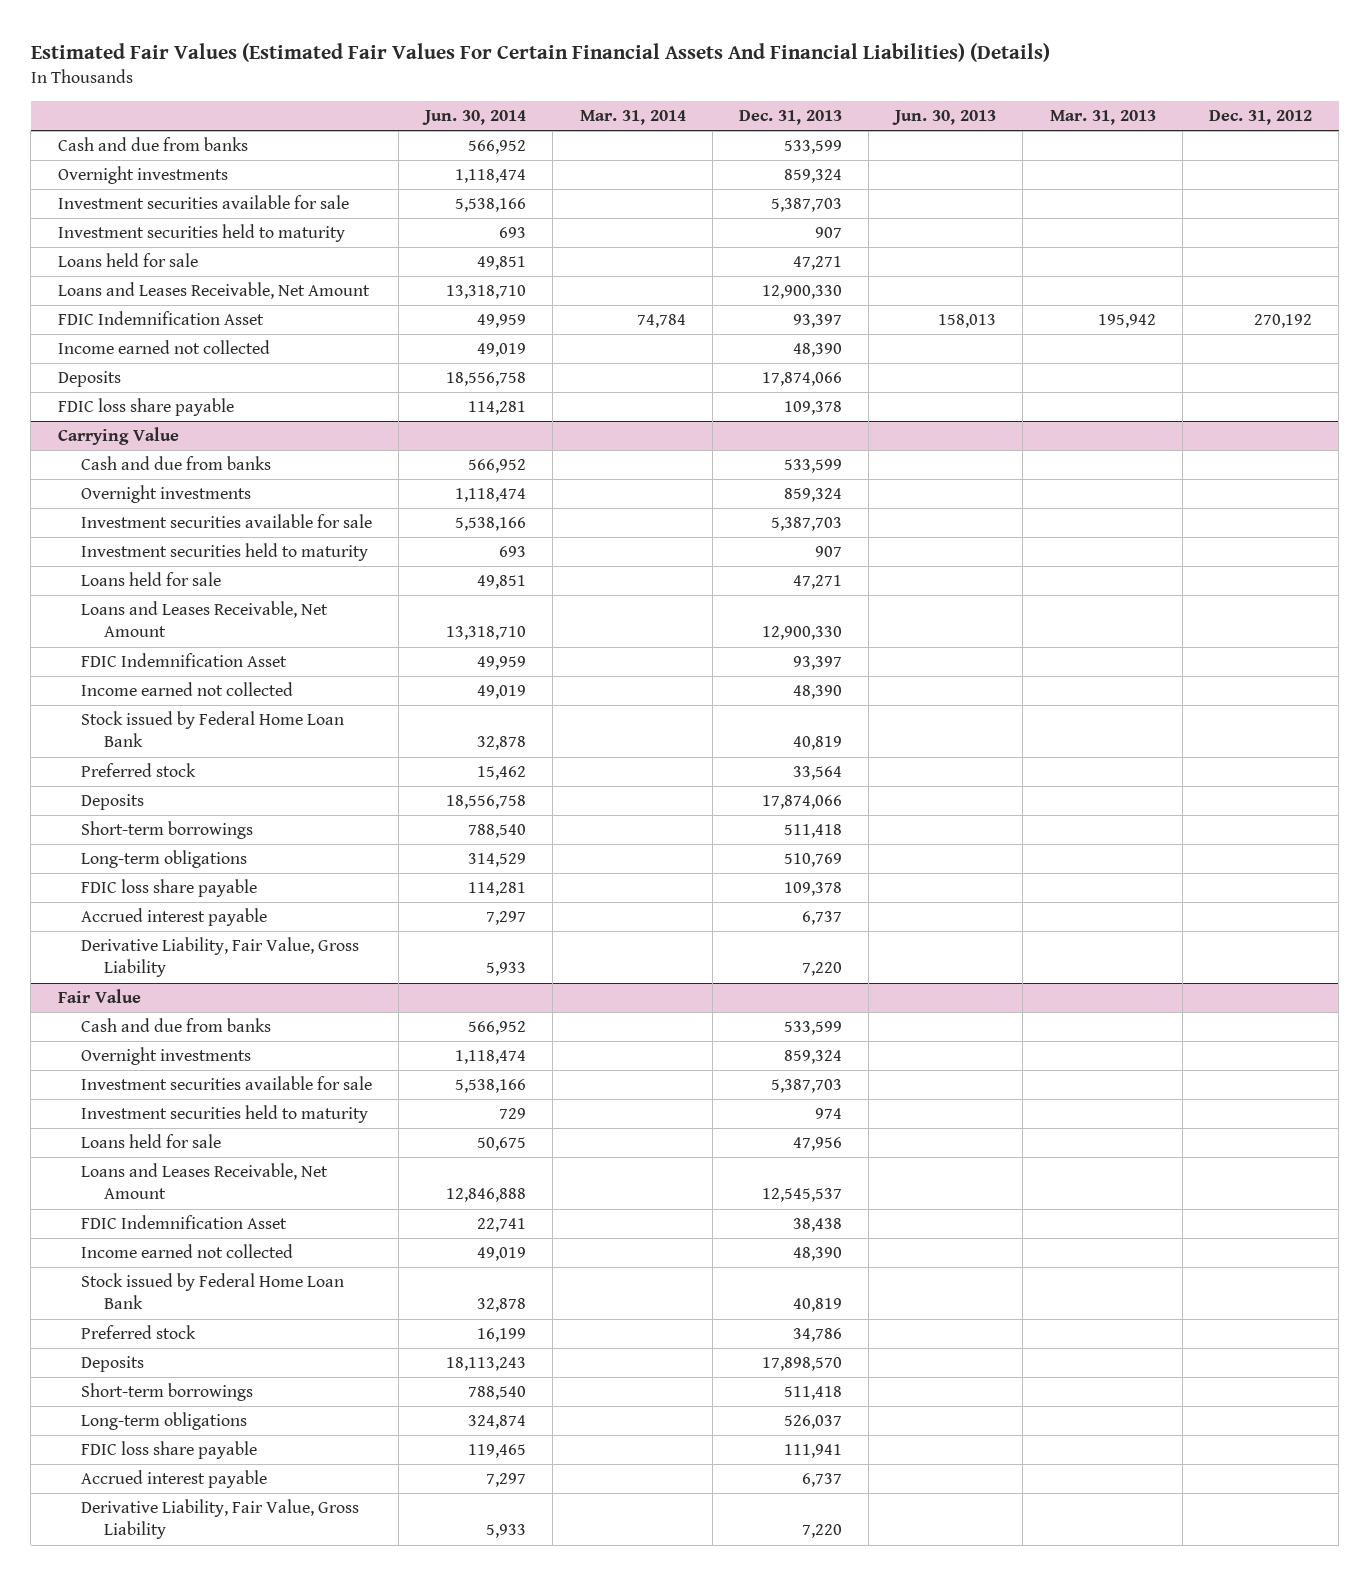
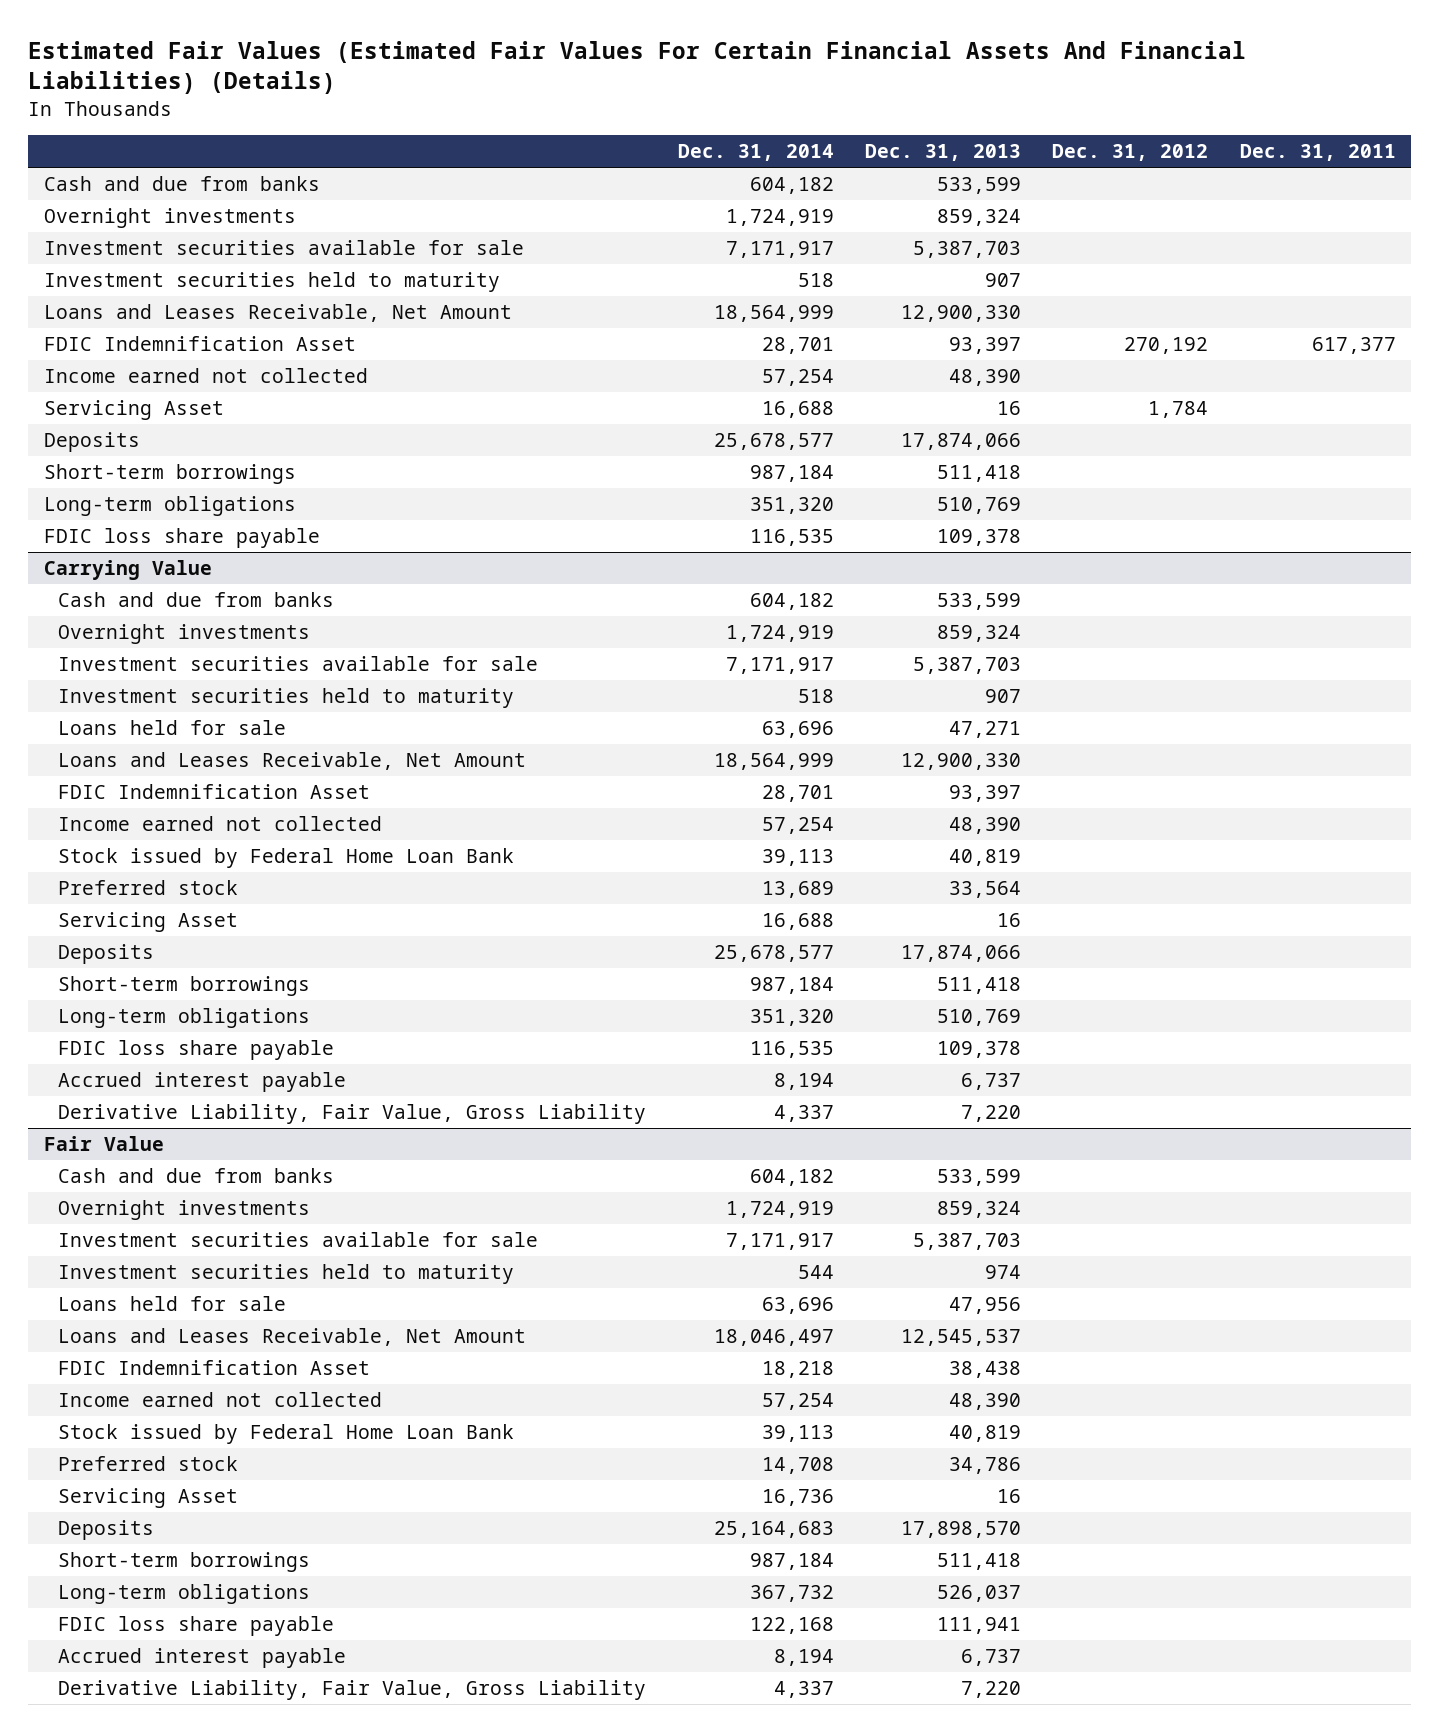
- | Jun. 30, 2014 | Mar. 31, 2014 | Dec. 31, 2013 | Jun. 30, 2013 | Mar. 31, 2013 | Dec. 31, 2012
+ | Dec. 31, 2014 | Dec. 31, 2013 | Dec. 31, 2012 | Dec. 31, 2011
- Loans held for sale | 49,851 | | 47,271 | | |
+ Servicing Asset | 16,688 | 16 | 1,784 |
+ Short-term borrowings | 987,184 | 511,418 | |
+ Long-term obligations | 351,320 | 510,769 | |
@ Carrying Value
+ Servicing Asset | 16,688 | 16 | |
@ Fair Value
+ Servicing Asset | 16,736 | 16 | |

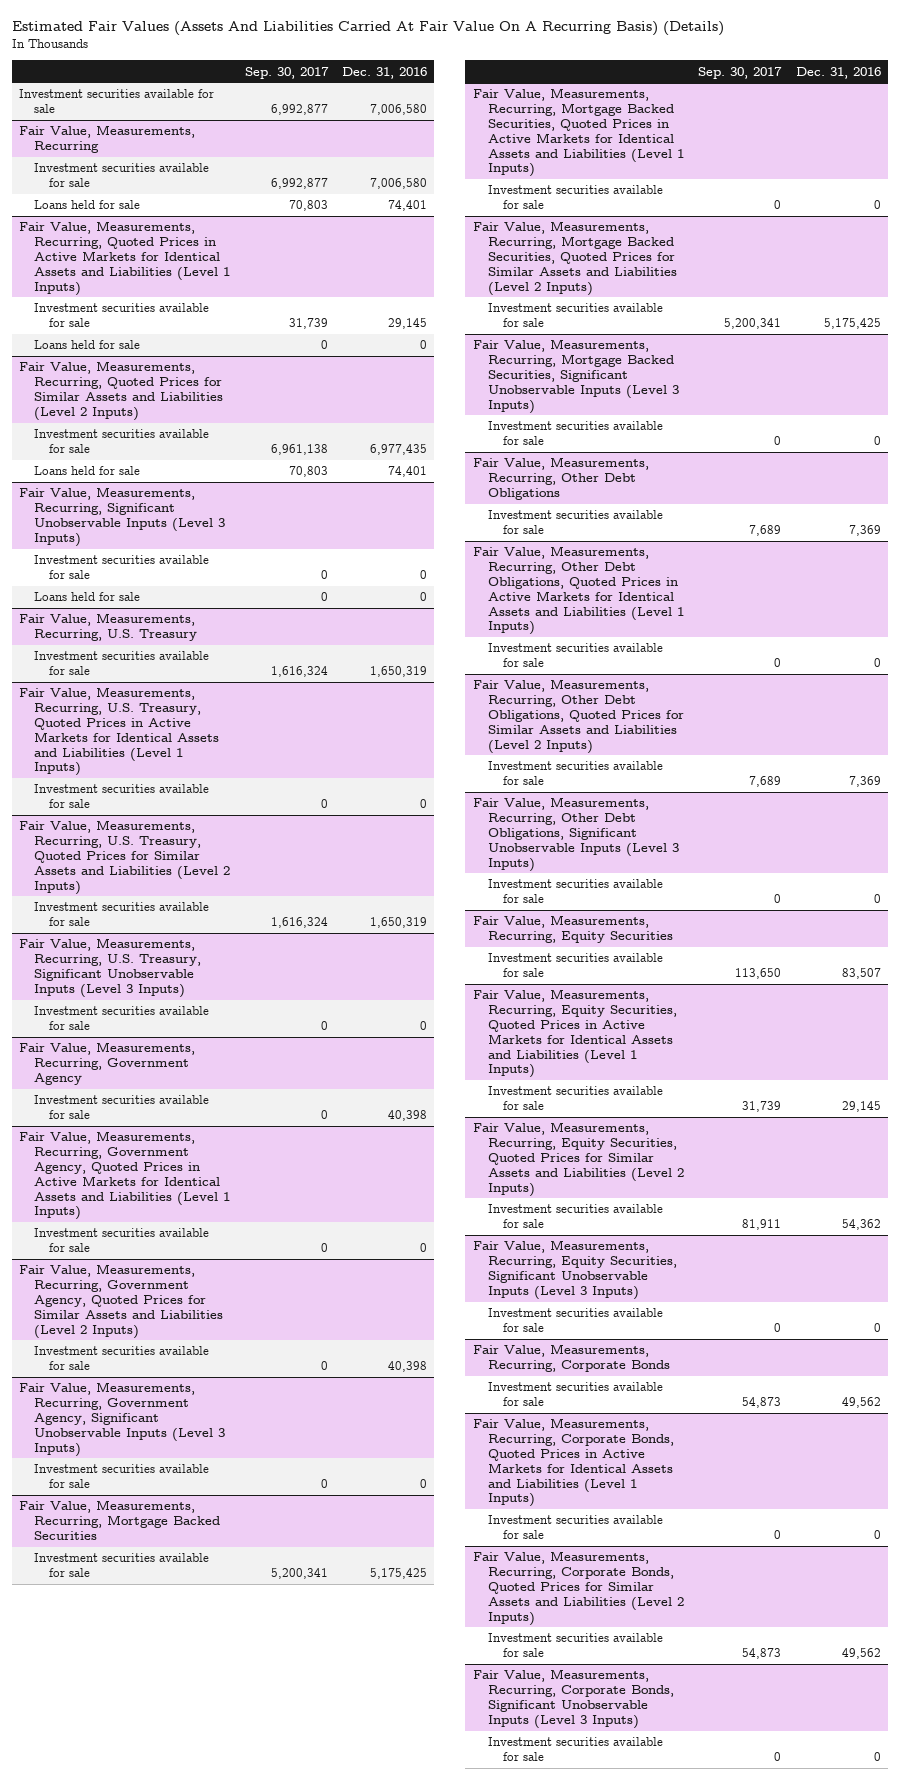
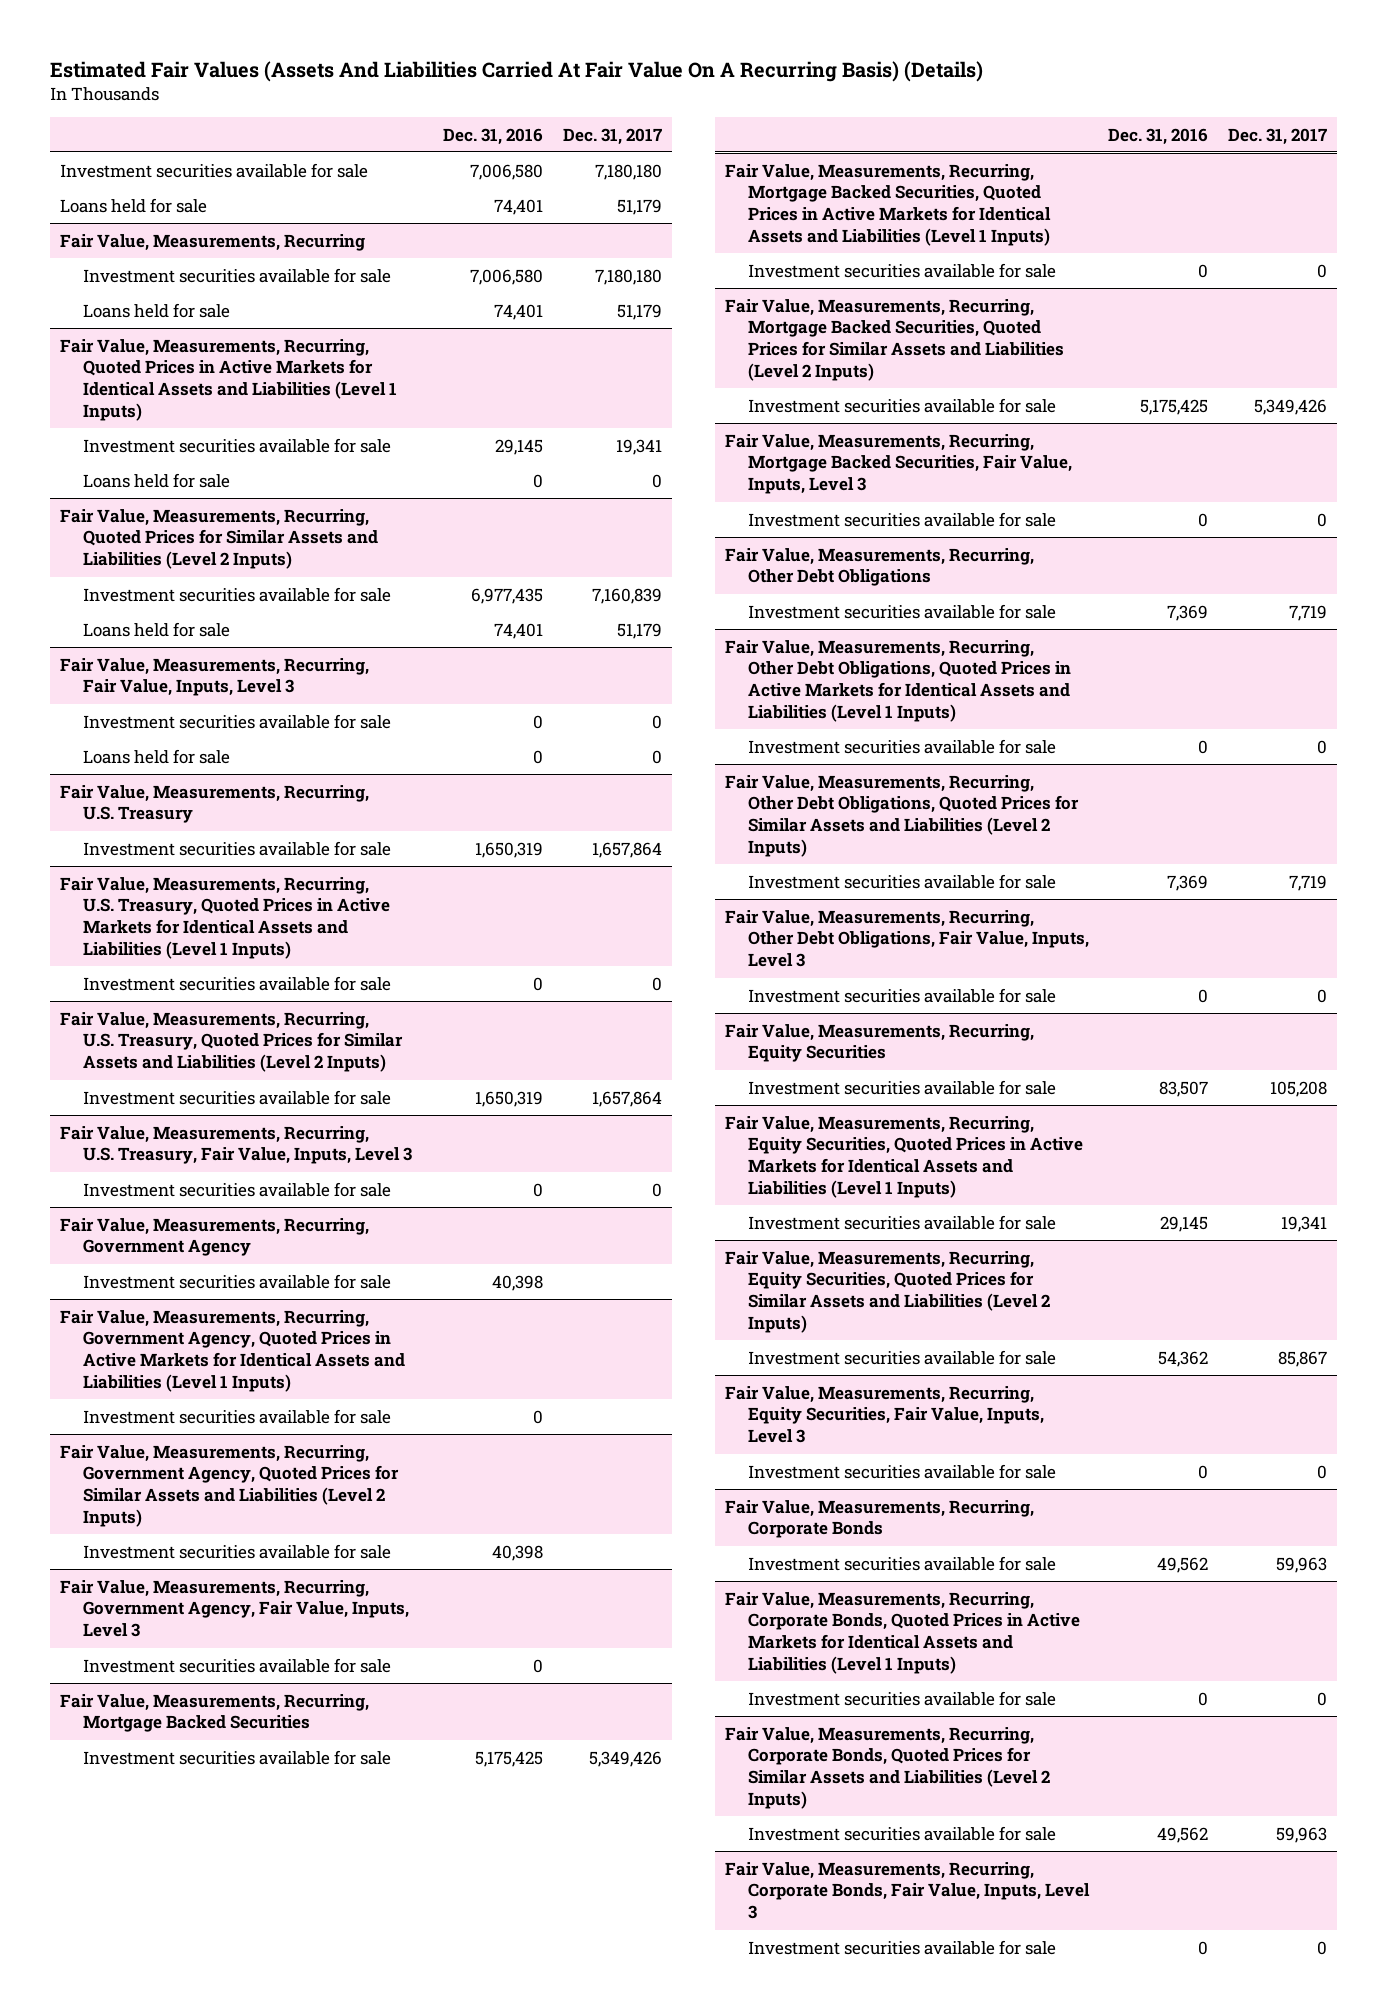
- | Sep. 30, 2017 | Dec. 31, 2016
+ | Dec. 31, 2016 | Dec. 31, 2017
+ Loans held for sale | 74,401 | 51,179
- Fair Value, Measurements, Recurring, Significant Unobservable Inputs (Level 3 Inputs)
+ Fair Value, Measurements, Recurring, Fair Value, Inputs, Level 3
- Fair Value, Measurements, Recurring, U.S. Treasury, Significant Unobservable Inputs (Level 3 Inputs)
+ Fair Value, Measurements, Recurring, U.S. Treasury, Fair Value, Inputs, Level 3
- Fair Value, Measurements, Recurring, Government Agency, Significant Unobservable Inputs (Level 3 Inputs)
+ Fair Value, Measurements, Recurring, Government Agency, Fair Value, Inputs, Level 3
- Fair Value, Measurements, Recurring, Mortgage Backed Securities, Significant Unobservable Inputs (Level 3 Inputs)
+ Fair Value, Measurements, Recurring, Mortgage Backed Securities, Fair Value, Inputs, Level 3
- Fair Value, Measurements, Recurring, Other Debt Obligations, Significant Unobservable Inputs (Level 3 Inputs)
+ Fair Value, Measurements, Recurring, Other Debt Obligations, Fair Value, Inputs, Level 3
- Fair Value, Measurements, Recurring, Equity Securities, Significant Unobservable Inputs (Level 3 Inputs)
+ Fair Value, Measurements, Recurring, Equity Securities, Fair Value, Inputs, Level 3
- Fair Value, Measurements, Recurring, Corporate Bonds, Significant Unobservable Inputs (Level 3 Inputs)
+ Fair Value, Measurements, Recurring, Corporate Bonds, Fair Value, Inputs, Level 3

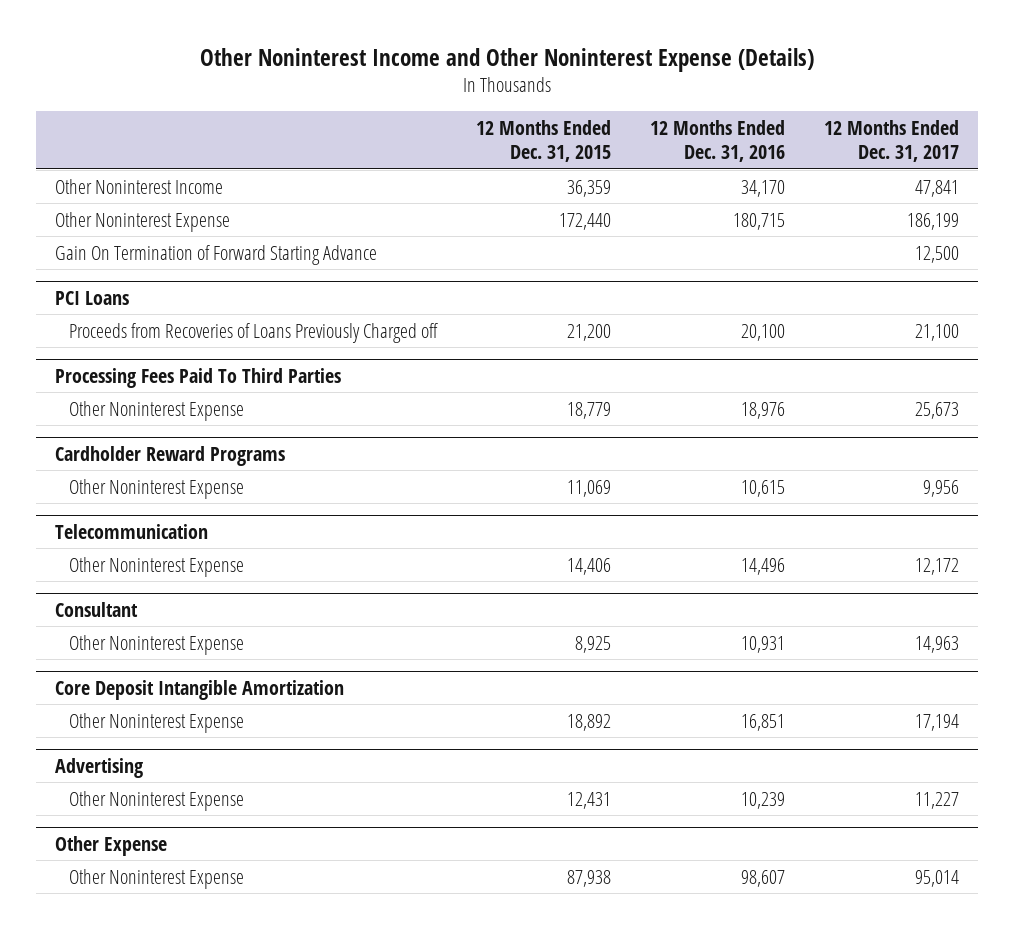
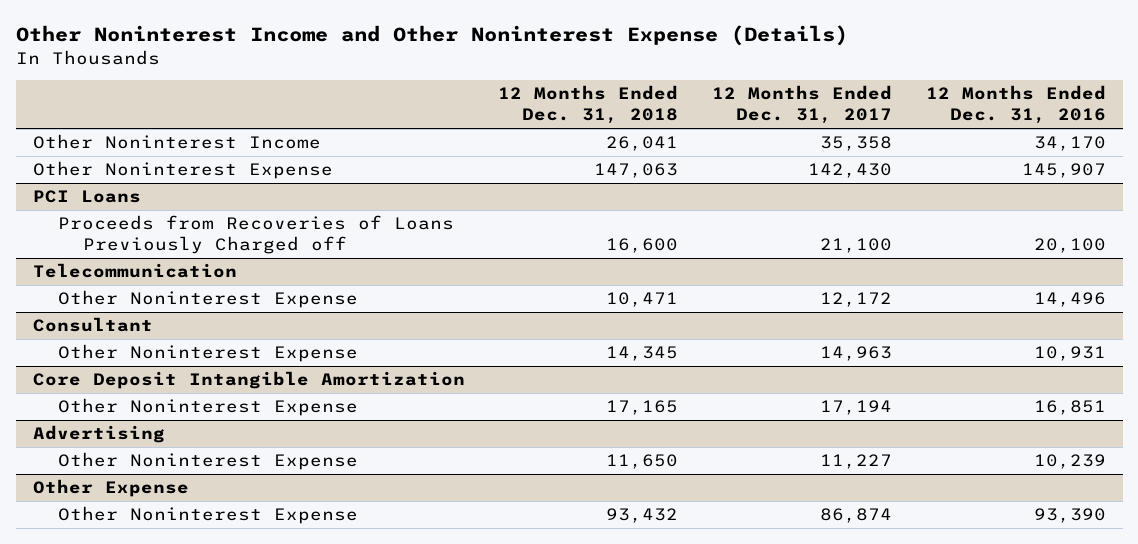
- | 12 Months Ended Dec. 31, 2015 | 12 Months Ended Dec. 31, 2016 | 12 Months Ended Dec. 31, 2017
+ | 12 Months Ended Dec. 31, 2018 | 12 Months Ended Dec. 31, 2017 | 12 Months Ended Dec. 31, 2016
- Other Noninterest Income | 36,359 | 34,170 | 47,841
- Other Noninterest Expense | 172,440 | 180,715 | 186,199
- Gain On Termination of Forward Starting Advance | | | 12,500
+ Other Noninterest Income | 26,041 | 35,358 | 34,170
+ Other Noninterest Expense | 147,063 | 142,430 | 145,907
- Processing Fees Paid To Third Parties
- Other Noninterest Expense | 18,779 | 18,976 | 25,673
- Cardholder Reward Programs
- Other Noninterest Expense | 11,069 | 10,615 | 9,956
@ Other Expense
- Other Noninterest Expense | 87,938 | 98,607 | 95,014
+ Other Noninterest Expense | 93,432 | 86,874 | 93,390

